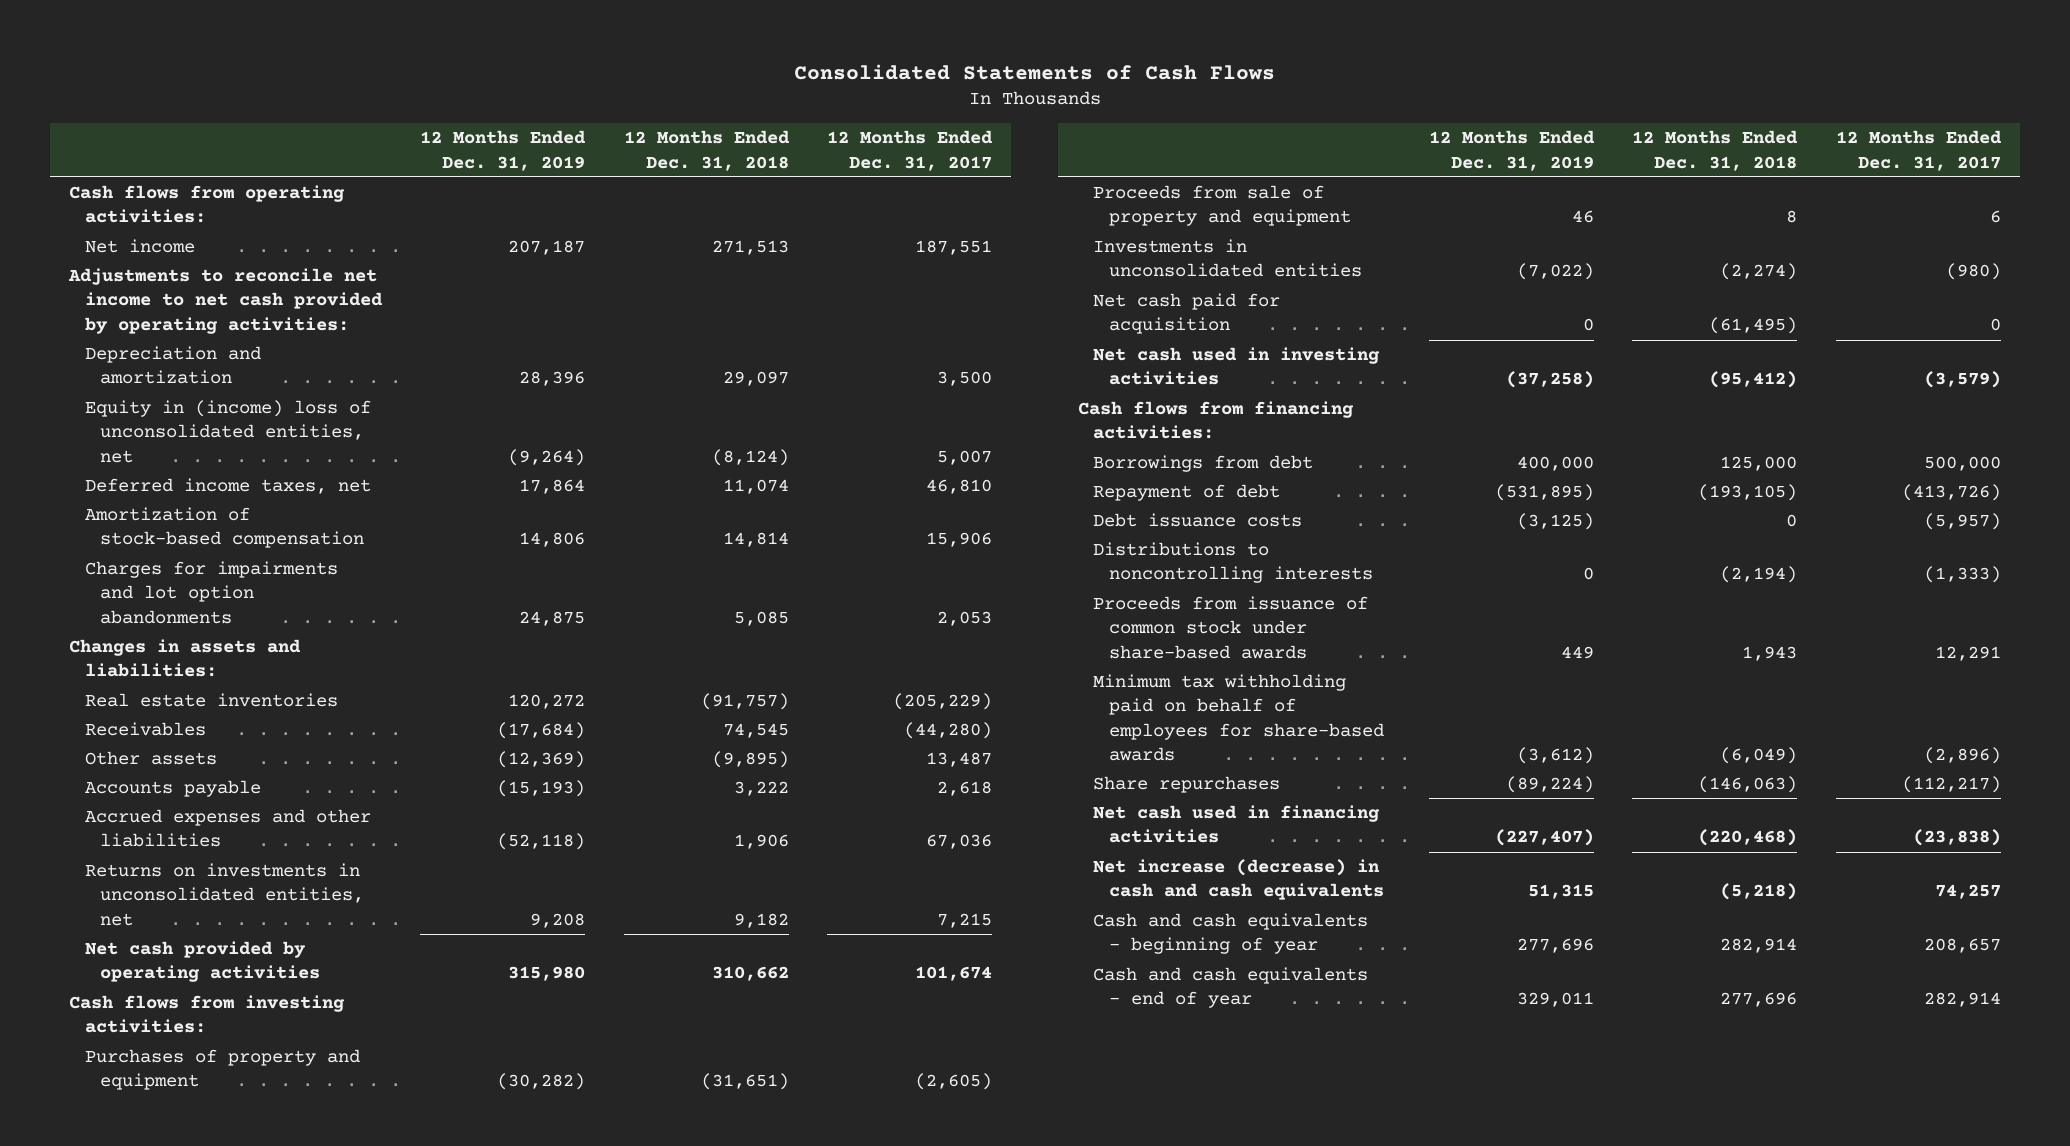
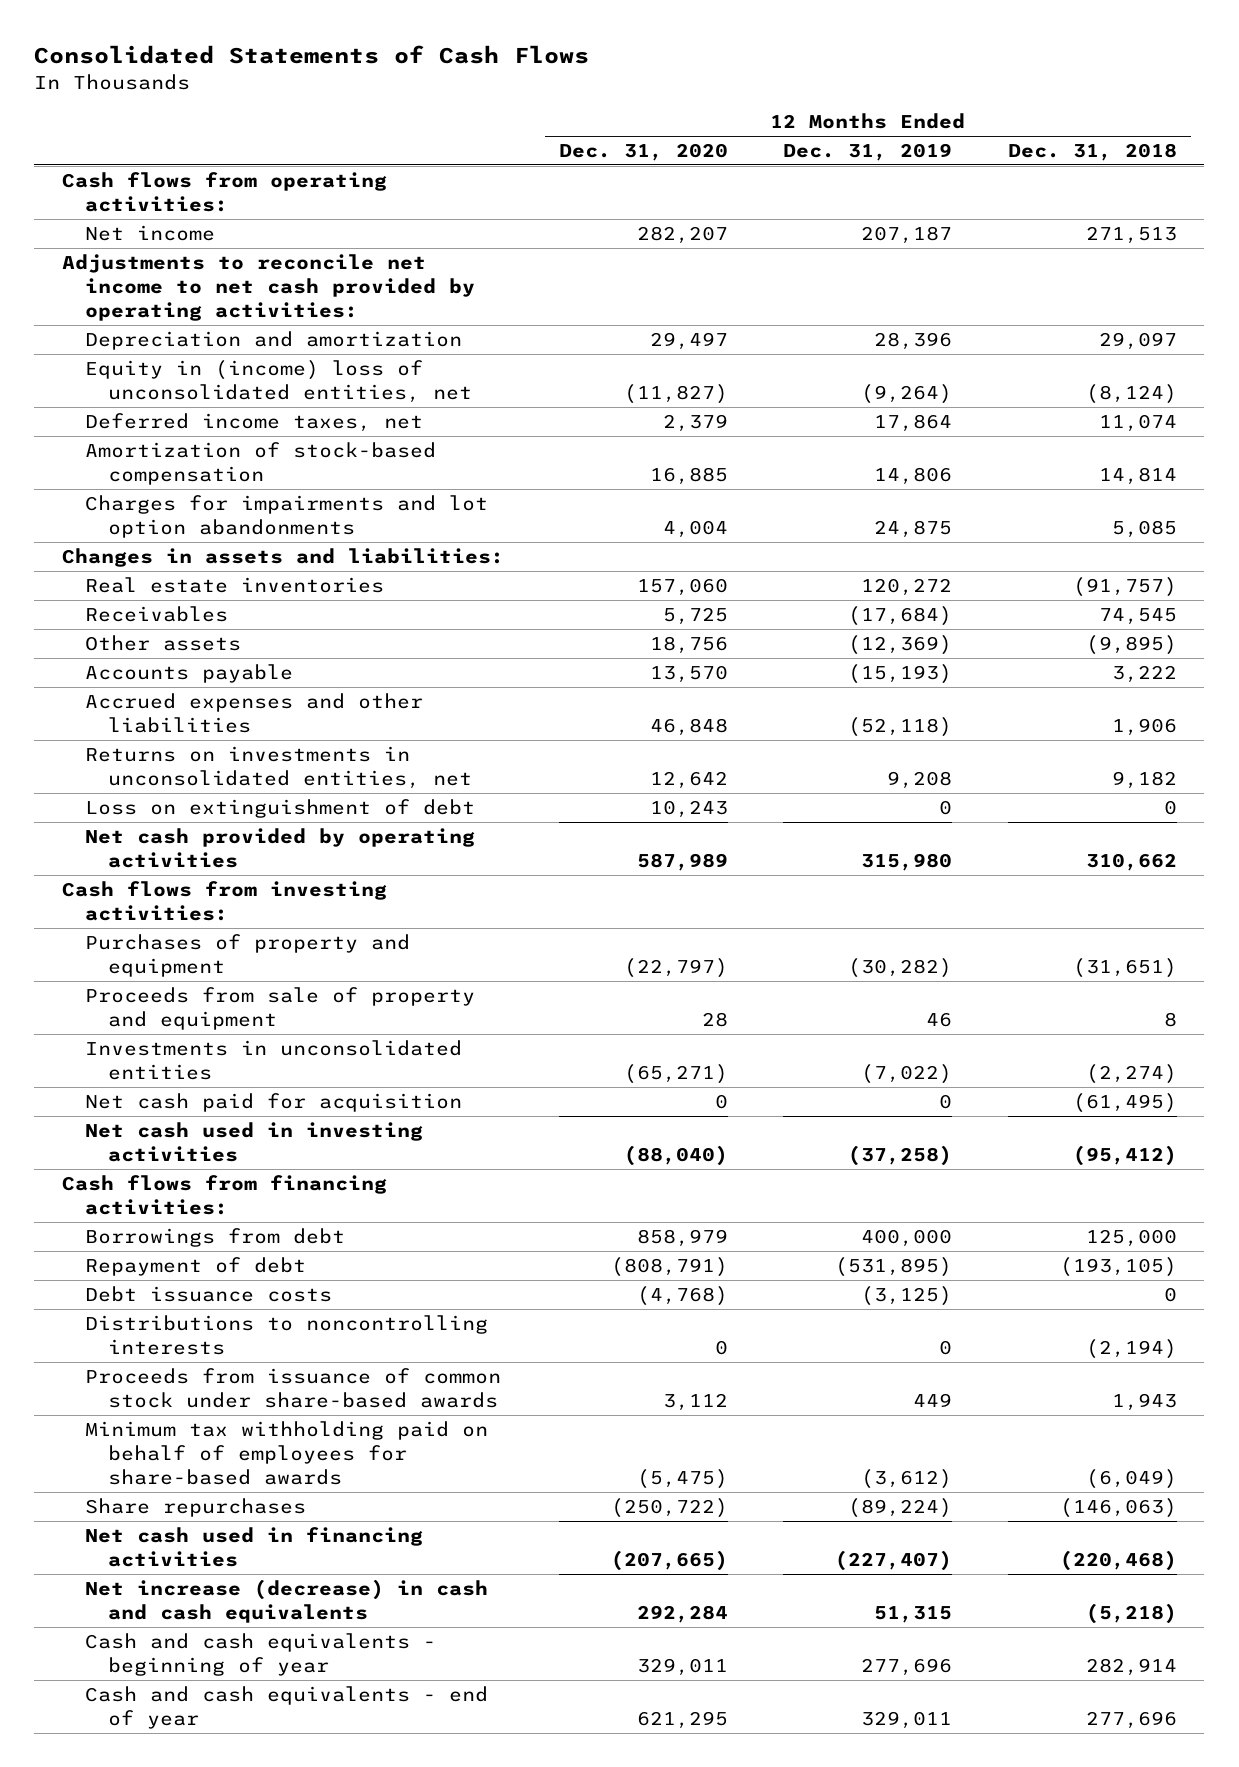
- | 12 Months Ended Dec. 31, 2019 | 12 Months Ended Dec. 31, 2018 | 12 Months Ended Dec. 31, 2017
+ | 12 Months Ended Dec. 31, 2020 | 12 Months Ended Dec. 31, 2019 | 12 Months Ended Dec. 31, 2018
+ Loss on extinguishment of debt | 10,243 | 0 | 0

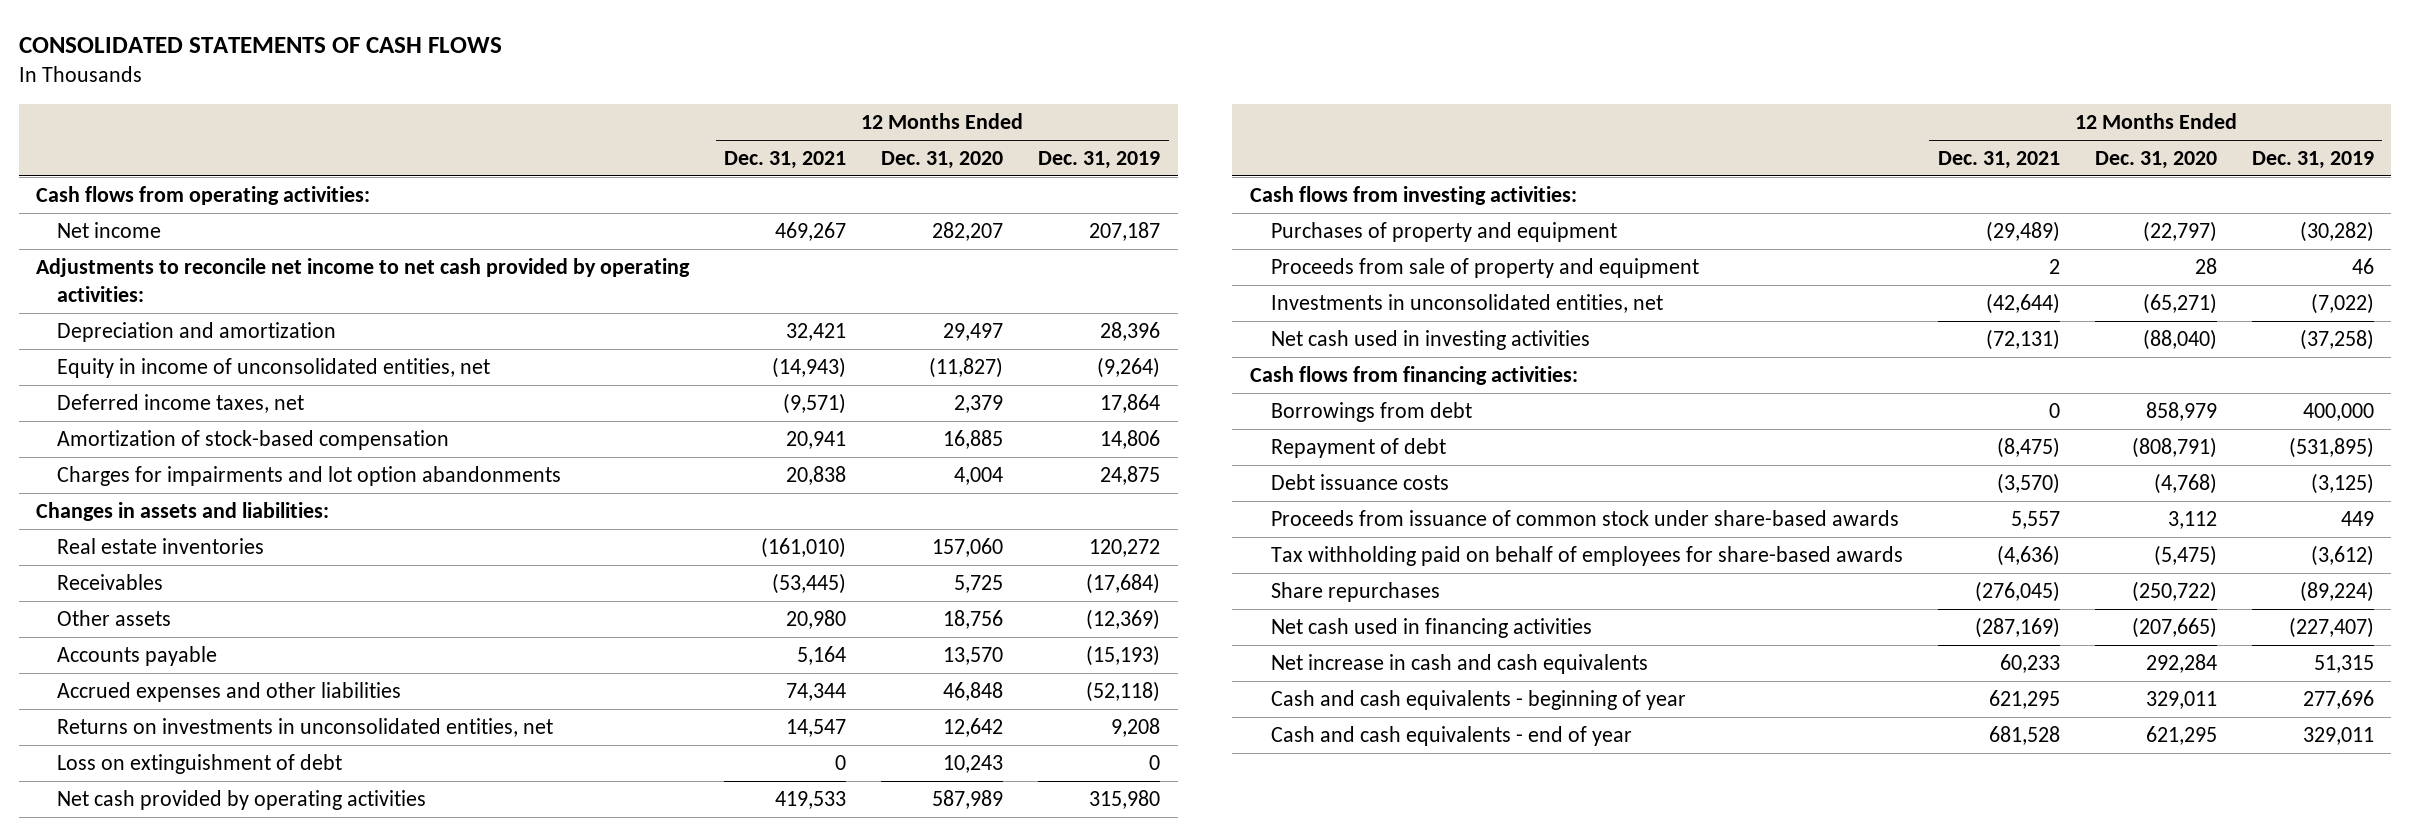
- Consolidated Statements of Cash Flows
+ CONSOLIDATED STATEMENTS OF CASH FLOWS
- | 12 Months Ended Dec. 31, 2020 | 12 Months Ended Dec. 31, 2019 | 12 Months Ended Dec. 31, 2018
+ | 12 Months Ended Dec. 31, 2021 | 12 Months Ended Dec. 31, 2020 | 12 Months Ended Dec. 31, 2019
- Equity in (income) loss of unconsolidated entities, net | (11,827) | (9,264) | (8,124)
+ Equity in income of unconsolidated entities, net | (14,943) | (11,827) | (9,264)
- Investments in unconsolidated entities | (65,271) | (7,022) | (2,274)
- Net cash paid for acquisition | 0 | 0 | (61,495)
+ Investments in unconsolidated entities, net | (42,644) | (65,271) | (7,022)
- Distributions to noncontrolling interests | 0 | 0 | (2,194)
- Minimum tax withholding paid on behalf of employees for share-based awards | (5,475) | (3,612) | (6,049)
+ Tax withholding paid on behalf of employees for share-based awards | (4,636) | (5,475) | (3,612)
- Net increase (decrease) in cash and cash equivalents | 292,284 | 51,315 | (5,218)
+ Net increase in cash and cash equivalents | 60,233 | 292,284 | 51,315

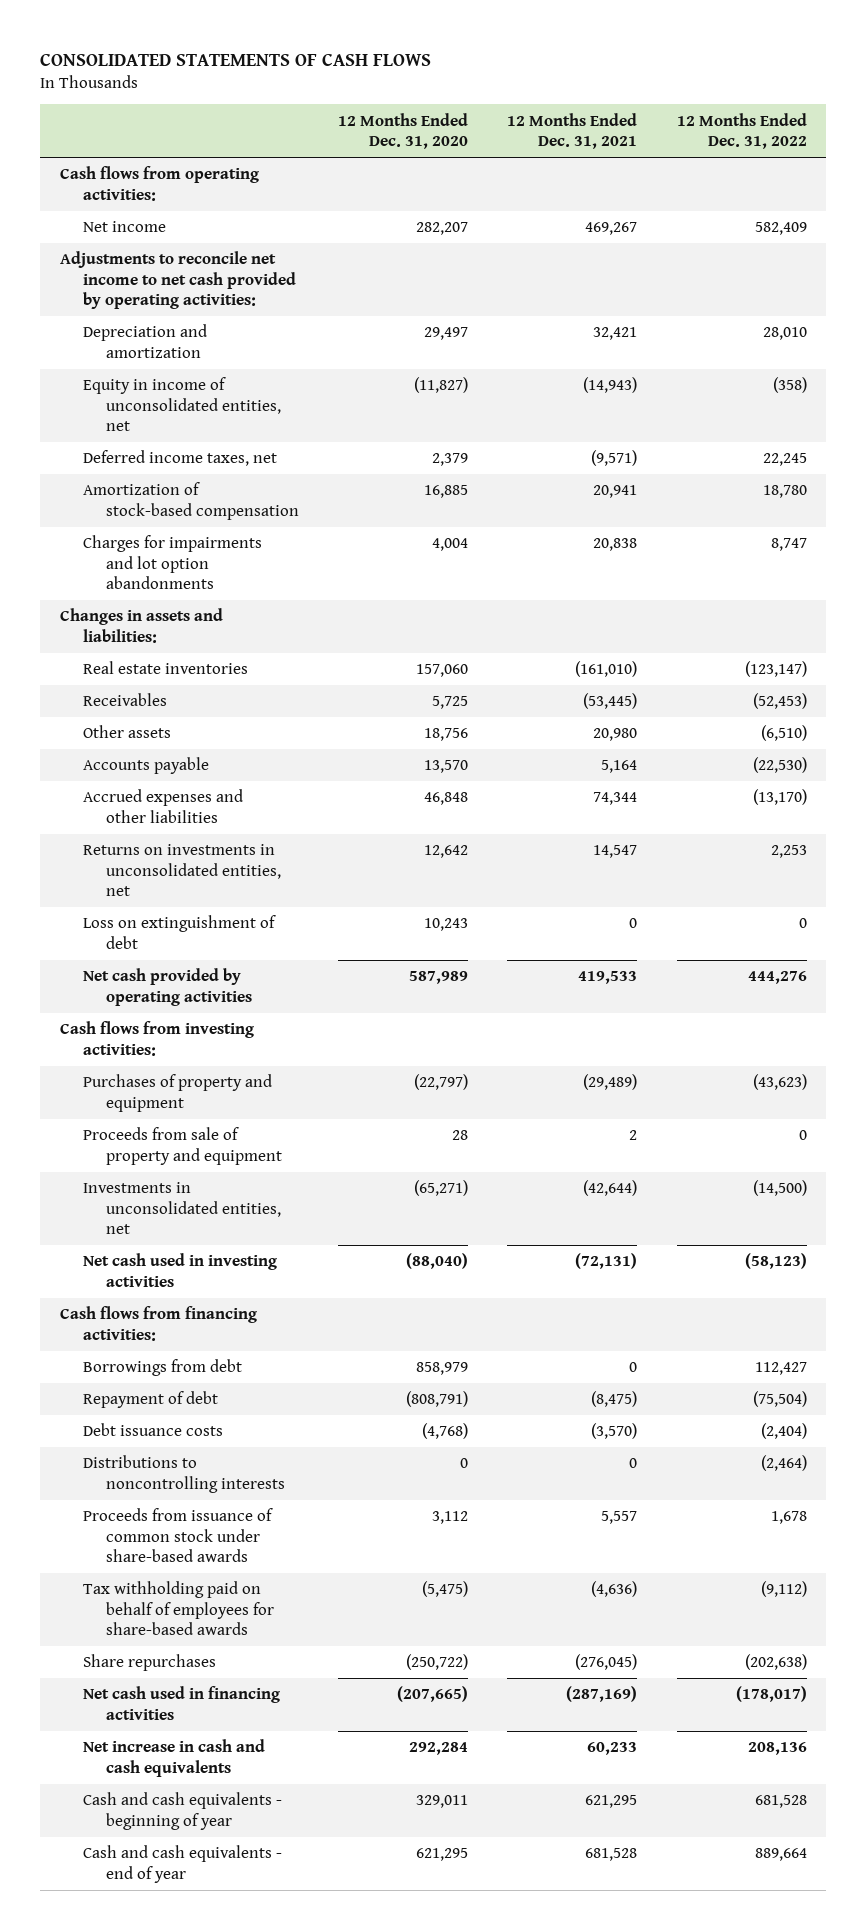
- | 12 Months Ended Dec. 31, 2021 | 12 Months Ended Dec. 31, 2020 | 12 Months Ended Dec. 31, 2019
+ | 12 Months Ended Dec. 31, 2020 | 12 Months Ended Dec. 31, 2021 | 12 Months Ended Dec. 31, 2022
+ Distributions to noncontrolling interests | 0 | 0 | (2,464)

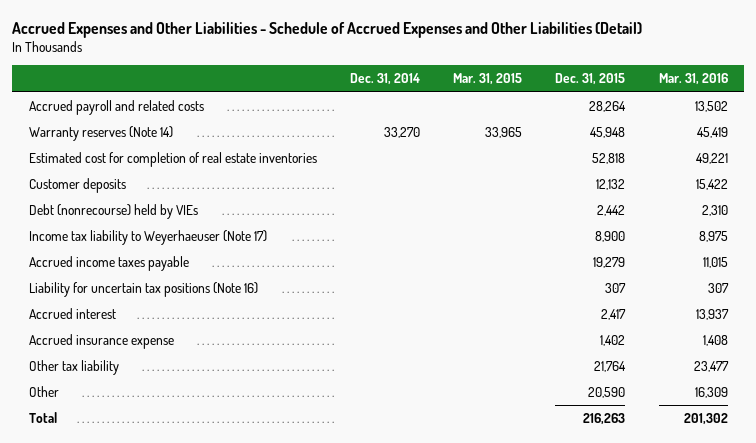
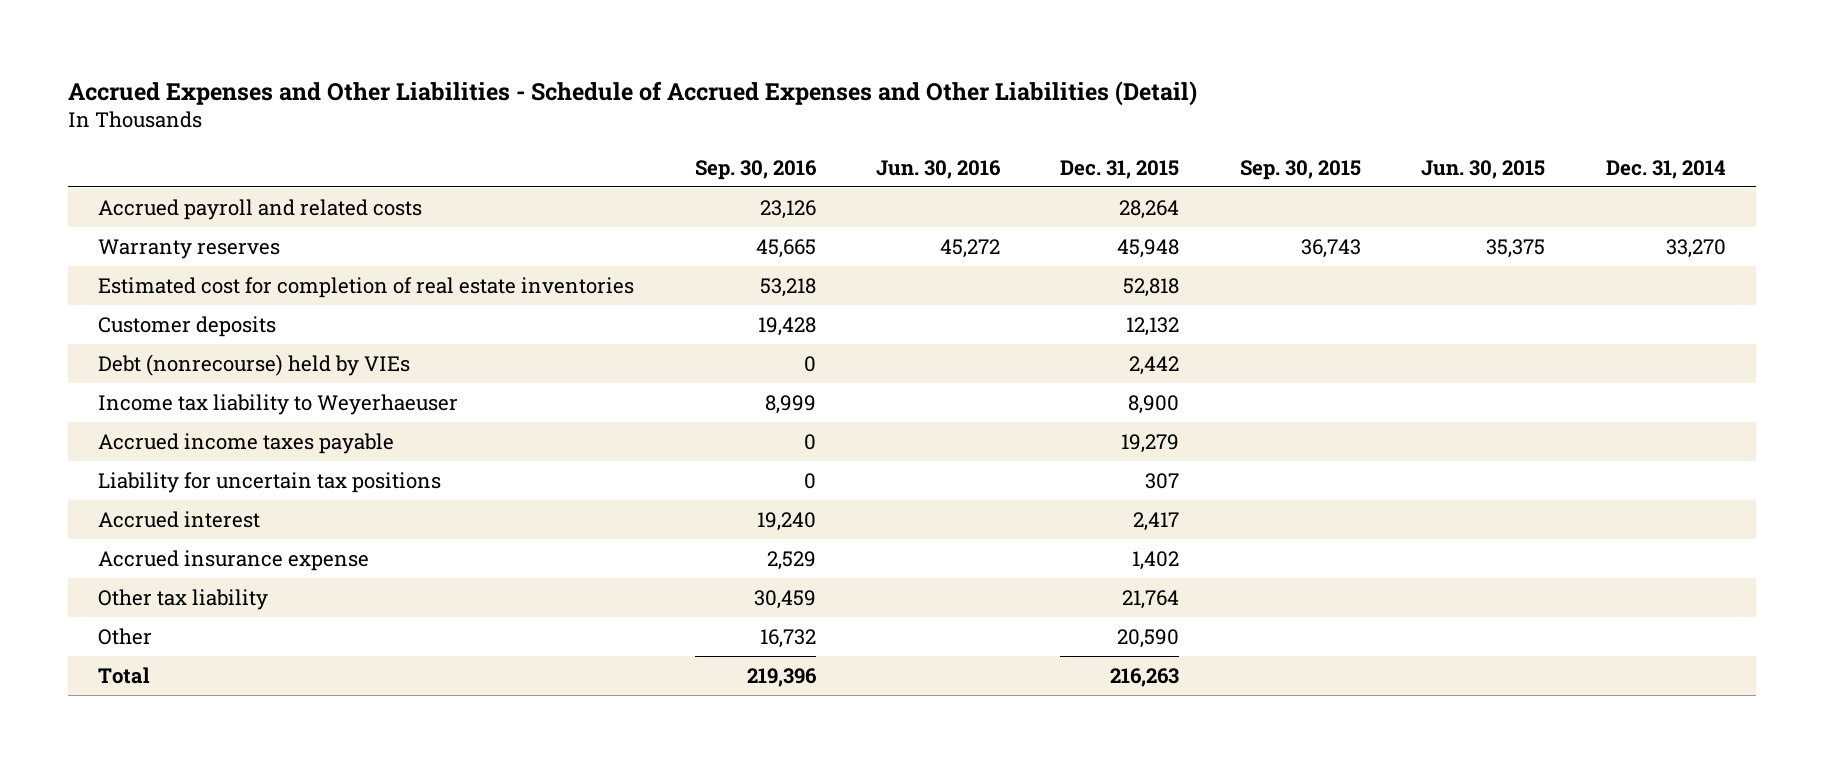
- | Dec. 31, 2014 | Mar. 31, 2015 | Dec. 31, 2015 | Mar. 31, 2016
+ | Sep. 30, 2016 | Jun. 30, 2016 | Dec. 31, 2015 | Sep. 30, 2015 | Jun. 30, 2015 | Dec. 31, 2014
- Warranty reserves (Note 14) | 33,270 | 33,965 | 45,948 | 45,419
+ Warranty reserves | 45,665 | 45,272 | 45,948 | 36,743 | 35,375 | 33,270
- Income tax liability to Weyerhaeuser (Note 17) | | | 8,900 | 8,975
+ Income tax liability to Weyerhaeuser | 8,999 | | 8,900 | | |
- Liability for uncertain tax positions (Note 16) | | | 307 | 307
+ Liability for uncertain tax positions | 0 | | 307 | | |

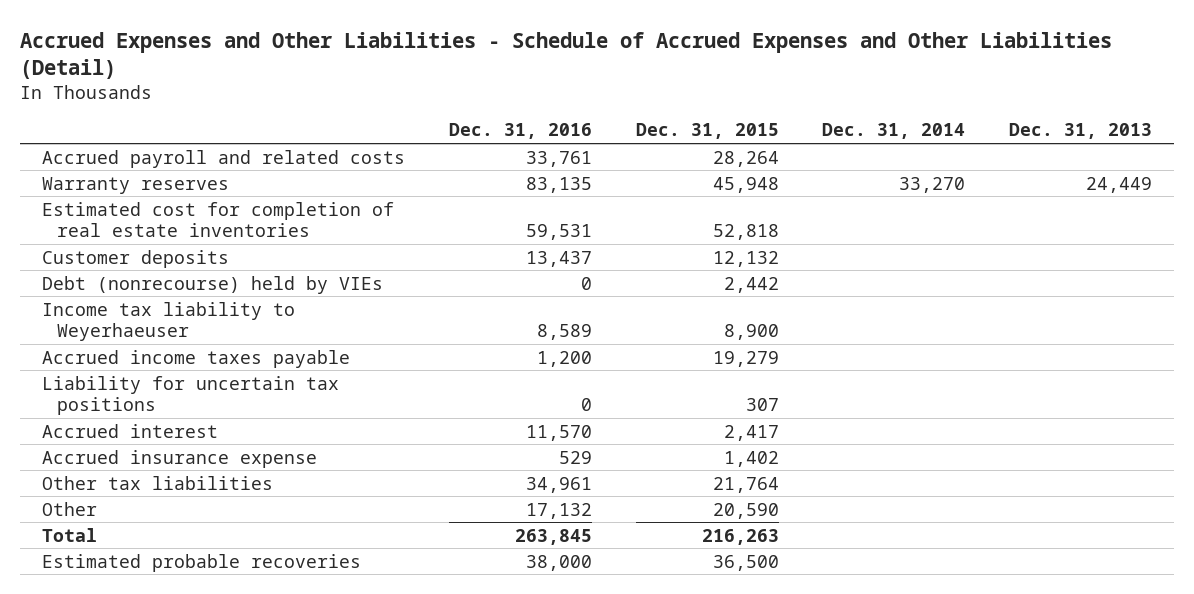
- | Sep. 30, 2016 | Jun. 30, 2016 | Dec. 31, 2015 | Sep. 30, 2015 | Jun. 30, 2015 | Dec. 31, 2014
+ | Dec. 31, 2016 | Dec. 31, 2015 | Dec. 31, 2014 | Dec. 31, 2013
- Other tax liability | 30,459 | | 21,764 | | |
+ Other tax liabilities | 34,961 | 21,764 | |
+ Estimated probable recoveries | 38,000 | 36,500 | |

